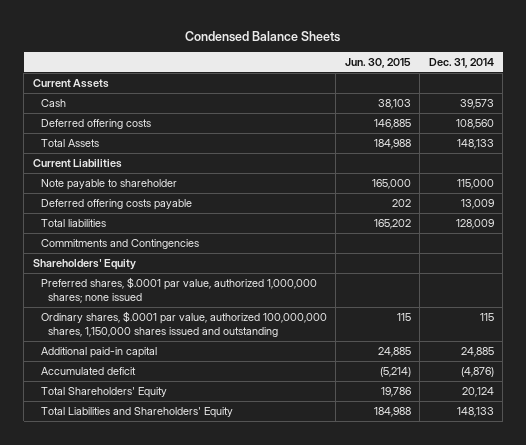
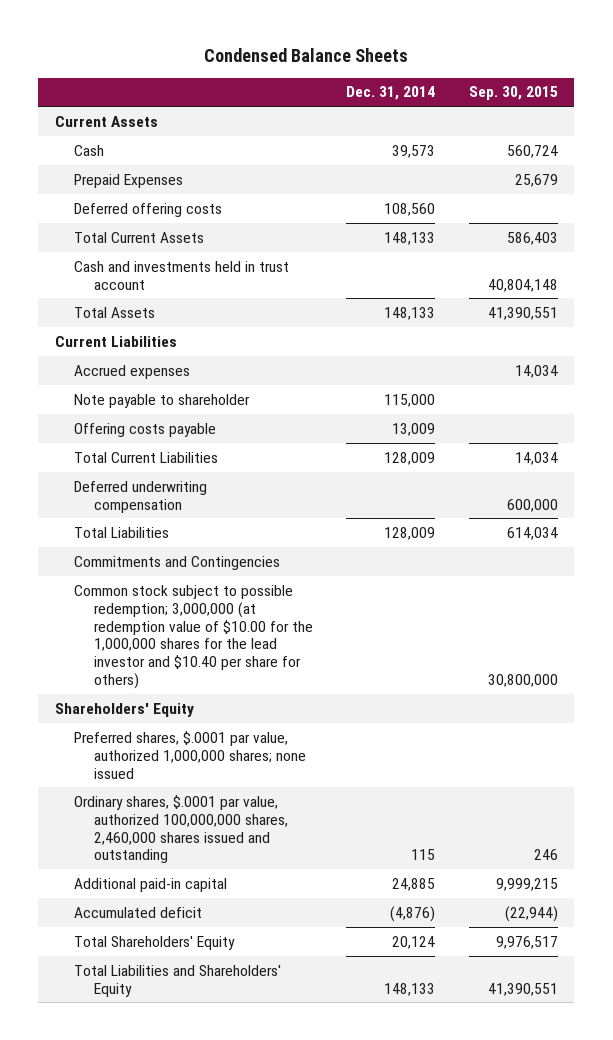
- | Jun. 30, 2015 | Dec. 31, 2014
+ | Dec. 31, 2014 | Sep. 30, 2015
+ Prepaid Expenses | | 25,679
+ Total Current Assets | 148,133 | 586,403
+ Cash and investments held in trust account | | 40,804,148
+ Accrued expenses | | 14,034
- Deferred offering costs payable | 202 | 13,009
- Total liabilities | 165,202 | 128,009
+ Offering costs payable | 13,009 |
+ Total Current Liabilities | 128,009 | 14,034
+ Deferred underwriting compensation | | 600,000
+ Total Liabilities | 128,009 | 614,034
+ Common stock subject to possible redemption; 3,000,000 (at redemption value of $10.00 for the 1,000,000 shares for the lead investor and $10.40 per share for others) | | 30,800,000
- Ordinary shares, $.0001 par value, authorized 100,000,000 shares, 1,150,000 shares issued and outstanding | 115 | 115
+ Ordinary shares, $.0001 par value, authorized 100,000,000 shares, 2,460,000 shares issued and outstanding | 115 | 246

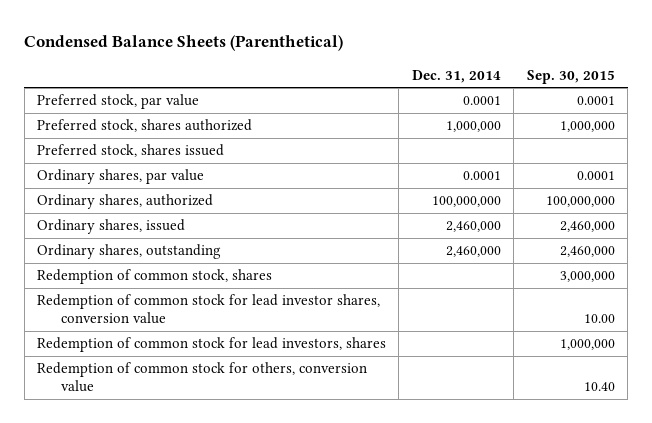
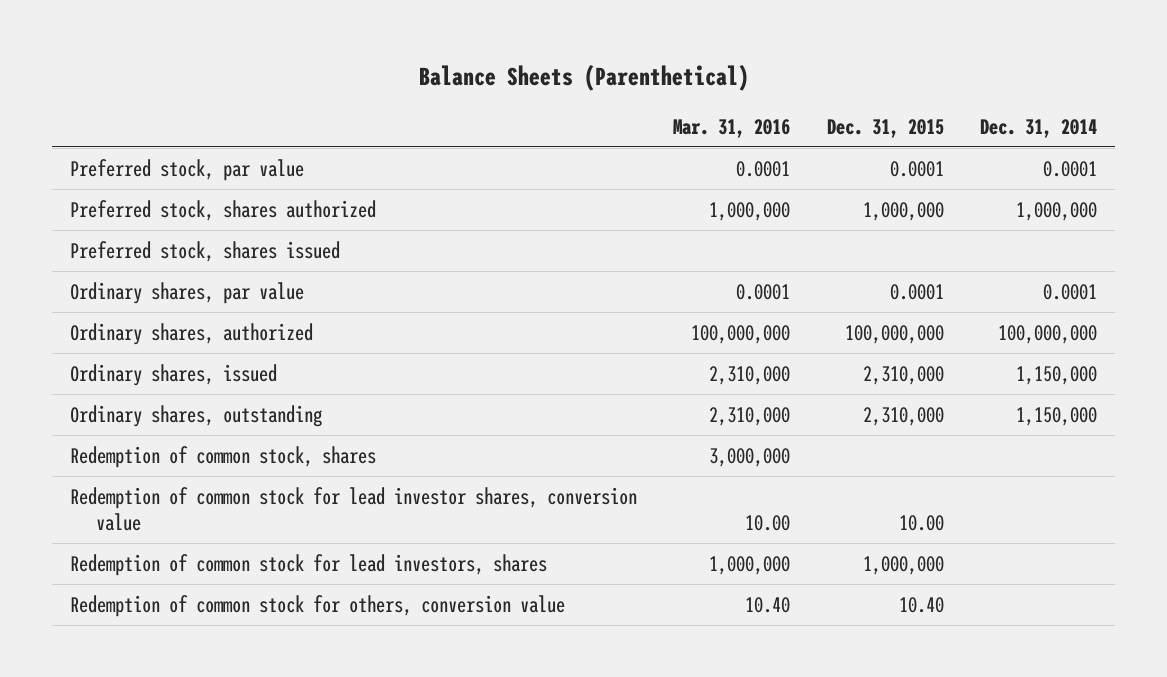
- Condensed Balance Sheets (Parenthetical)
+ Balance Sheets (Parenthetical)
- | Dec. 31, 2014 | Sep. 30, 2015
+ | Mar. 31, 2016 | Dec. 31, 2015 | Dec. 31, 2014
- Ordinary shares, issued | 2,460,000 | 2,460,000
- Ordinary shares, outstanding | 2,460,000 | 2,460,000
+ Ordinary shares, issued | 2,310,000 | 2,310,000 | 1,150,000
+ Ordinary shares, outstanding | 2,310,000 | 2,310,000 | 1,150,000

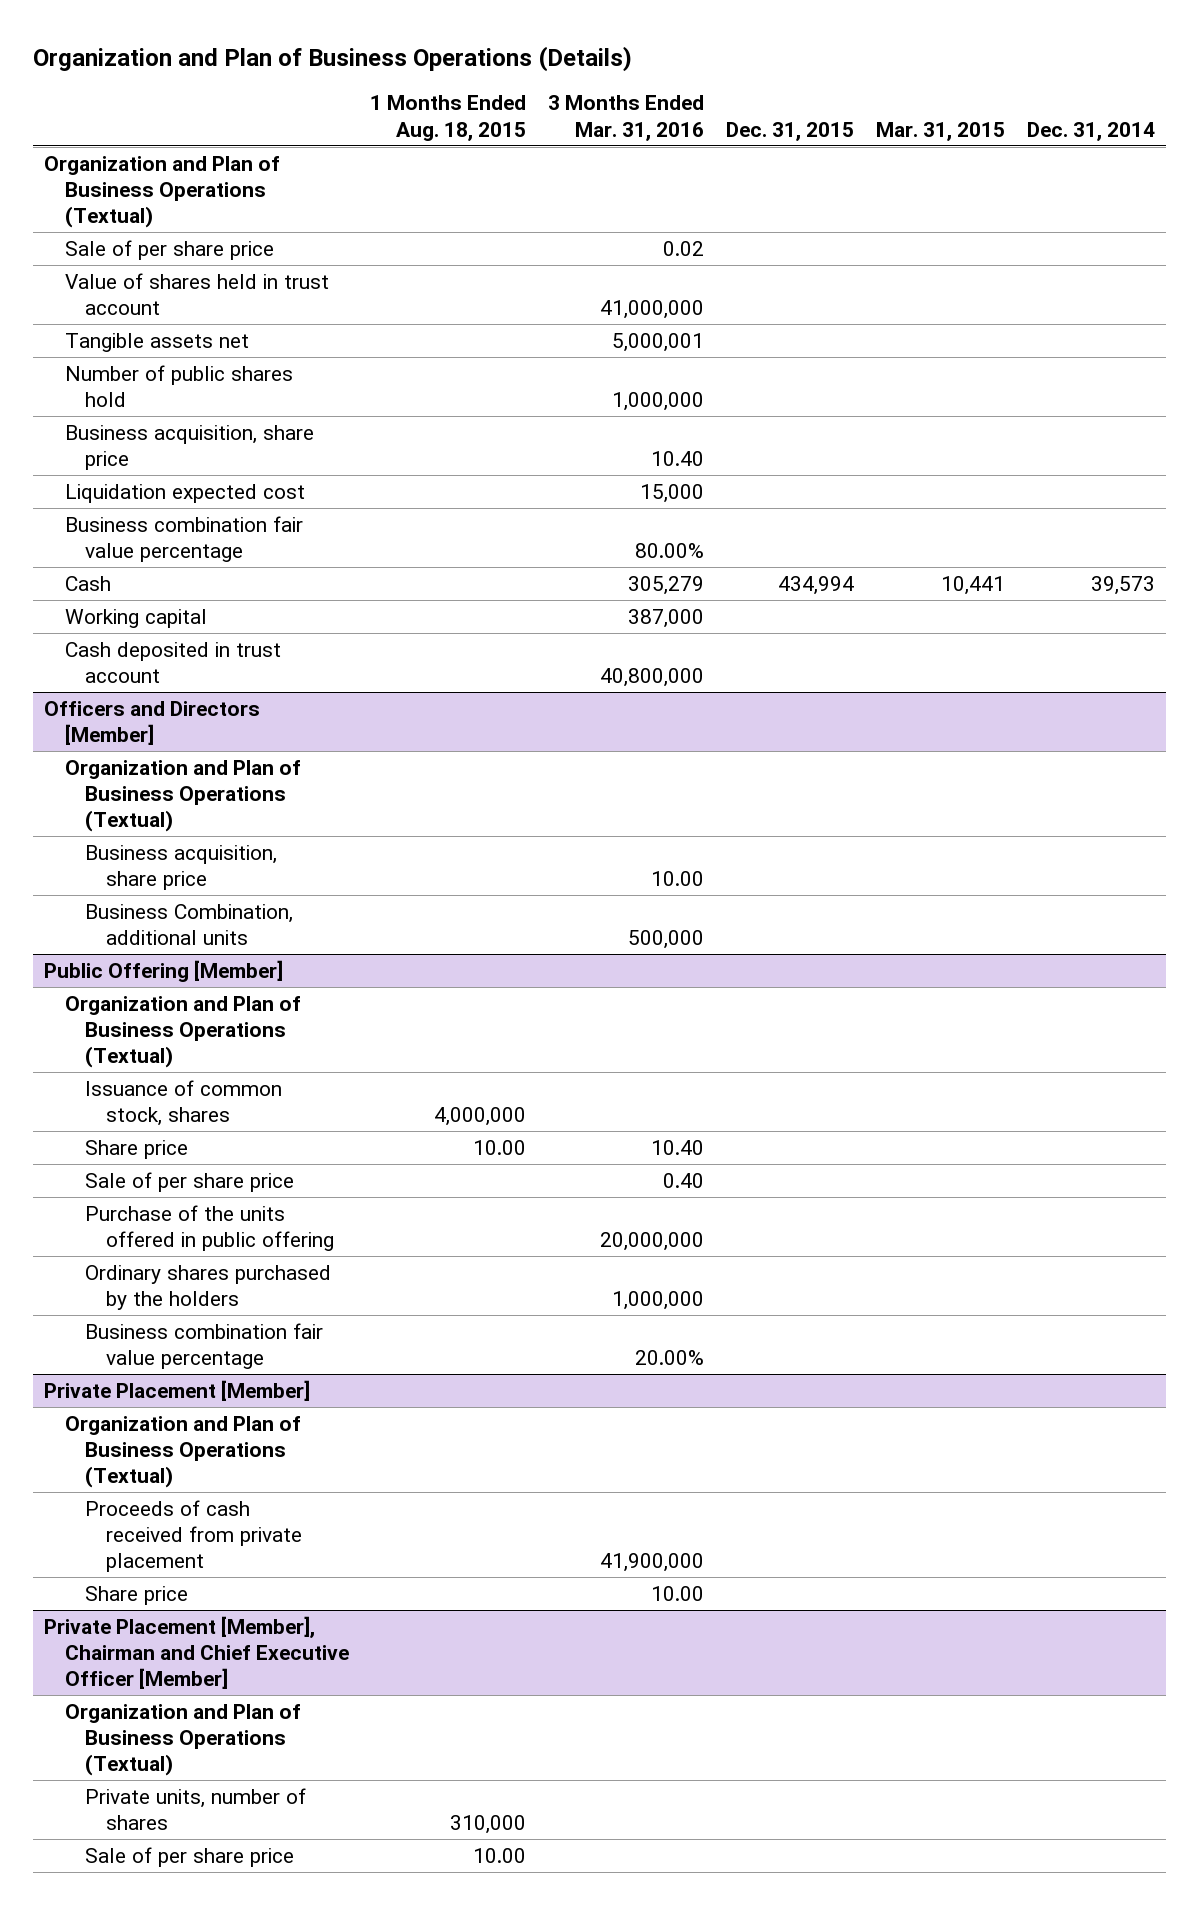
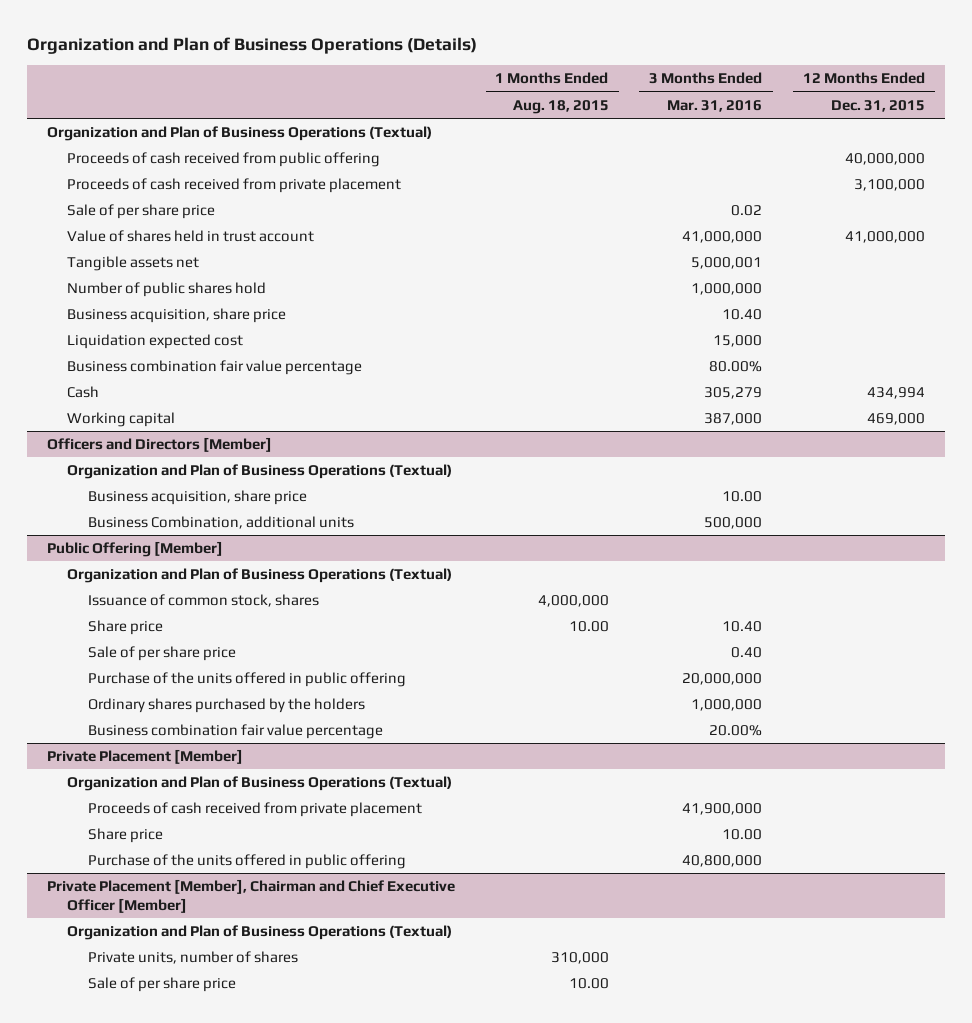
- | 1 Months Ended Aug. 18, 2015 | 3 Months Ended Mar. 31, 2016 | Dec. 31, 2015 | Mar. 31, 2015 | Dec. 31, 2014
+ | 1 Months Ended Aug. 18, 2015 | 3 Months Ended Mar. 31, 2016 | 12 Months Ended Dec. 31, 2015
+ Proceeds of cash received from public offering | | | 40,000,000
+ Proceeds of cash received from private placement | | | 3,100,000
- Cash deposited in trust account | | 40,800,000 | | |
@ Private Placement [Member]
+ Purchase of the units offered in public offering | | 40,800,000 |

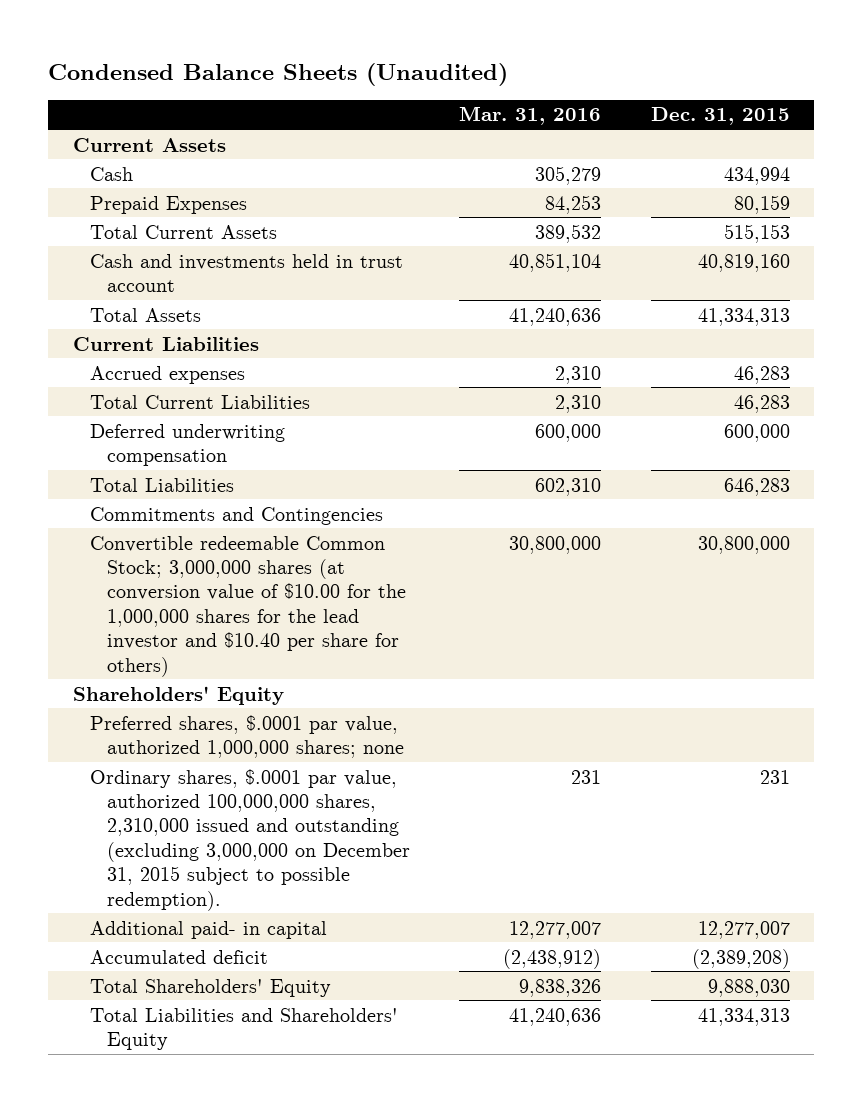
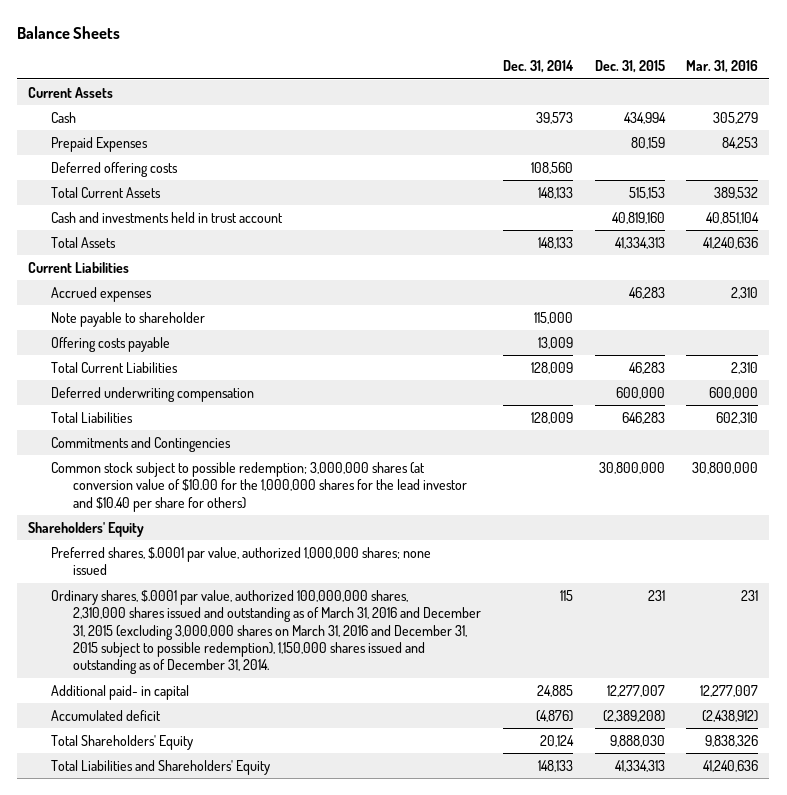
- Condensed Balance Sheets (Unaudited)
+ Balance Sheets
- | Mar. 31, 2016 | Dec. 31, 2015
+ | Dec. 31, 2014 | Dec. 31, 2015 | Mar. 31, 2016
+ Deferred offering costs | 108,560 | |
+ Note payable to shareholder | 115,000 | |
+ Offering costs payable | 13,009 | |
- Convertible redeemable Common Stock; 3,000,000 shares (at conversion value of $10.00 for the 1,000,000 shares for the lead investor and $10.40 per share for others) | 30,800,000 | 30,800,000
+ Common stock subject to possible redemption; 3,000,000 shares (at conversion value of $10.00 for the 1,000,000 shares for the lead investor and $10.40 per share for others) | | 30,800,000 | 30,800,000
- Preferred shares, $.0001 par value, authorized 1,000,000 shares; none
- Ordinary shares, $.0001 par value, authorized 100,000,000 shares, 2,310,000 issued and outstanding (excluding 3,000,000 on December 31, 2015 subject to possible redemption). | 231 | 231
+ Preferred shares, $.0001 par value, authorized 1,000,000 shares; none issued
+ Ordinary shares, $.0001 par value, authorized 100,000,000 shares, 2,310,000 shares issued and outstanding as of March 31, 2016 and December 31, 2015 (excluding 3,000,000 shares on March 31, 2016 and December 31, 2015 subject to possible redemption), 1,150,000 shares issued and outstanding as of December 31, 2014. | 115 | 231 | 231

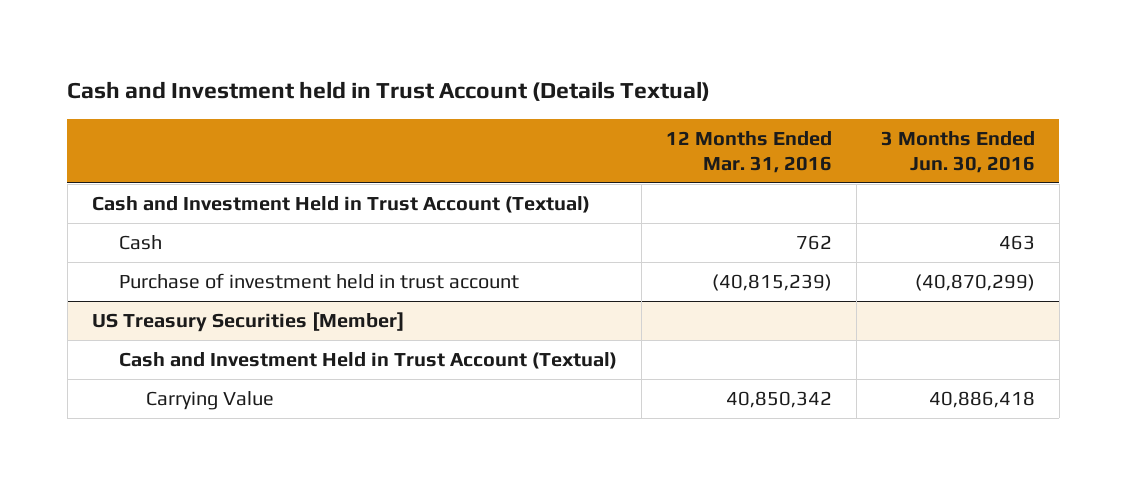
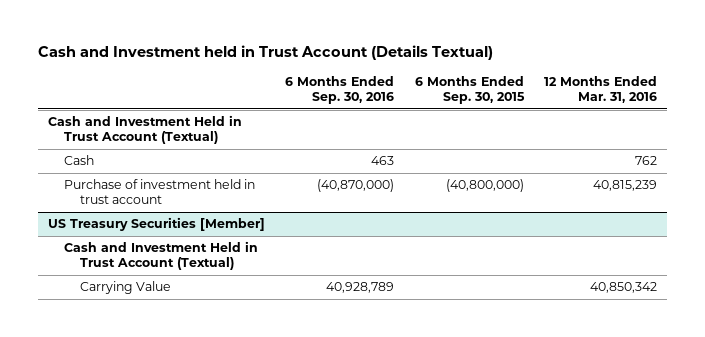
- | 12 Months Ended Mar. 31, 2016 | 3 Months Ended Jun. 30, 2016
+ | 6 Months Ended Sep. 30, 2016 | 6 Months Ended Sep. 30, 2015 | 12 Months Ended Mar. 31, 2016
- Purchase of investment held in trust account | (40,815,239) | (40,870,299)
+ Purchase of investment held in trust account | (40,870,000) | (40,800,000) | 40,815,239

